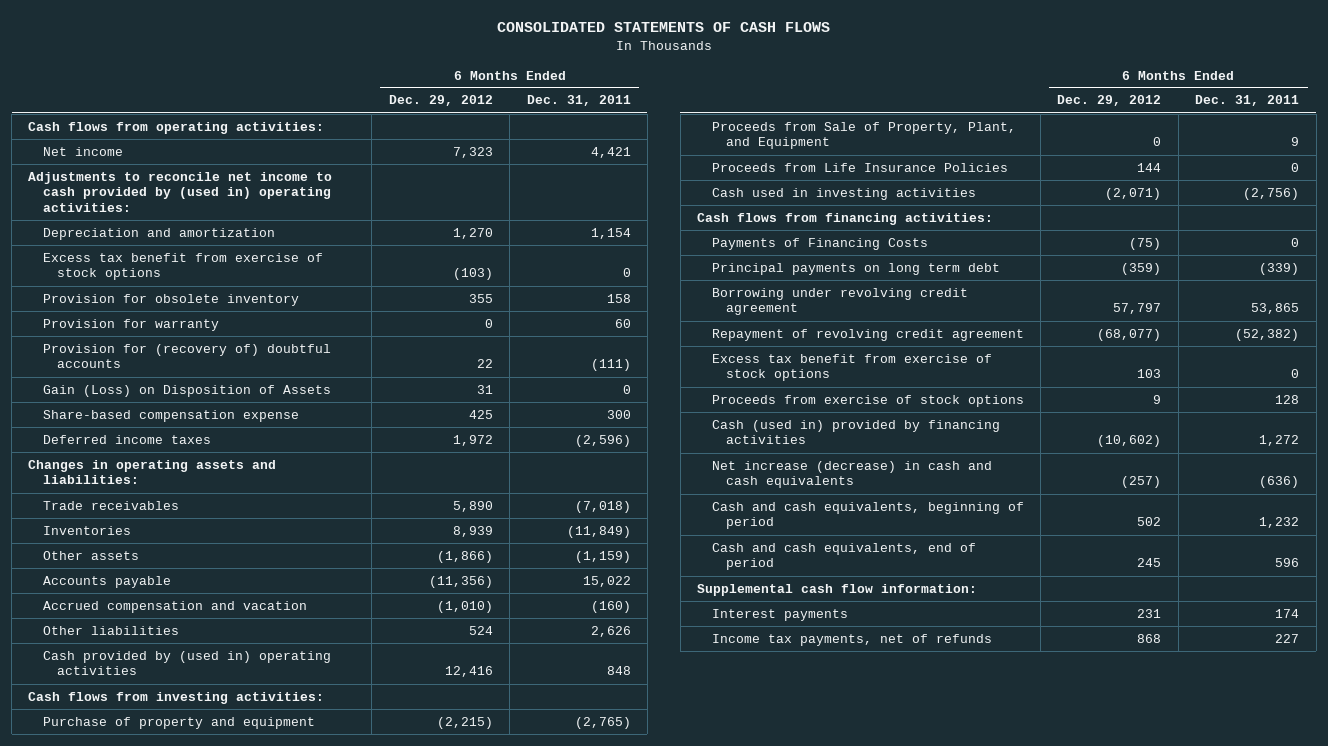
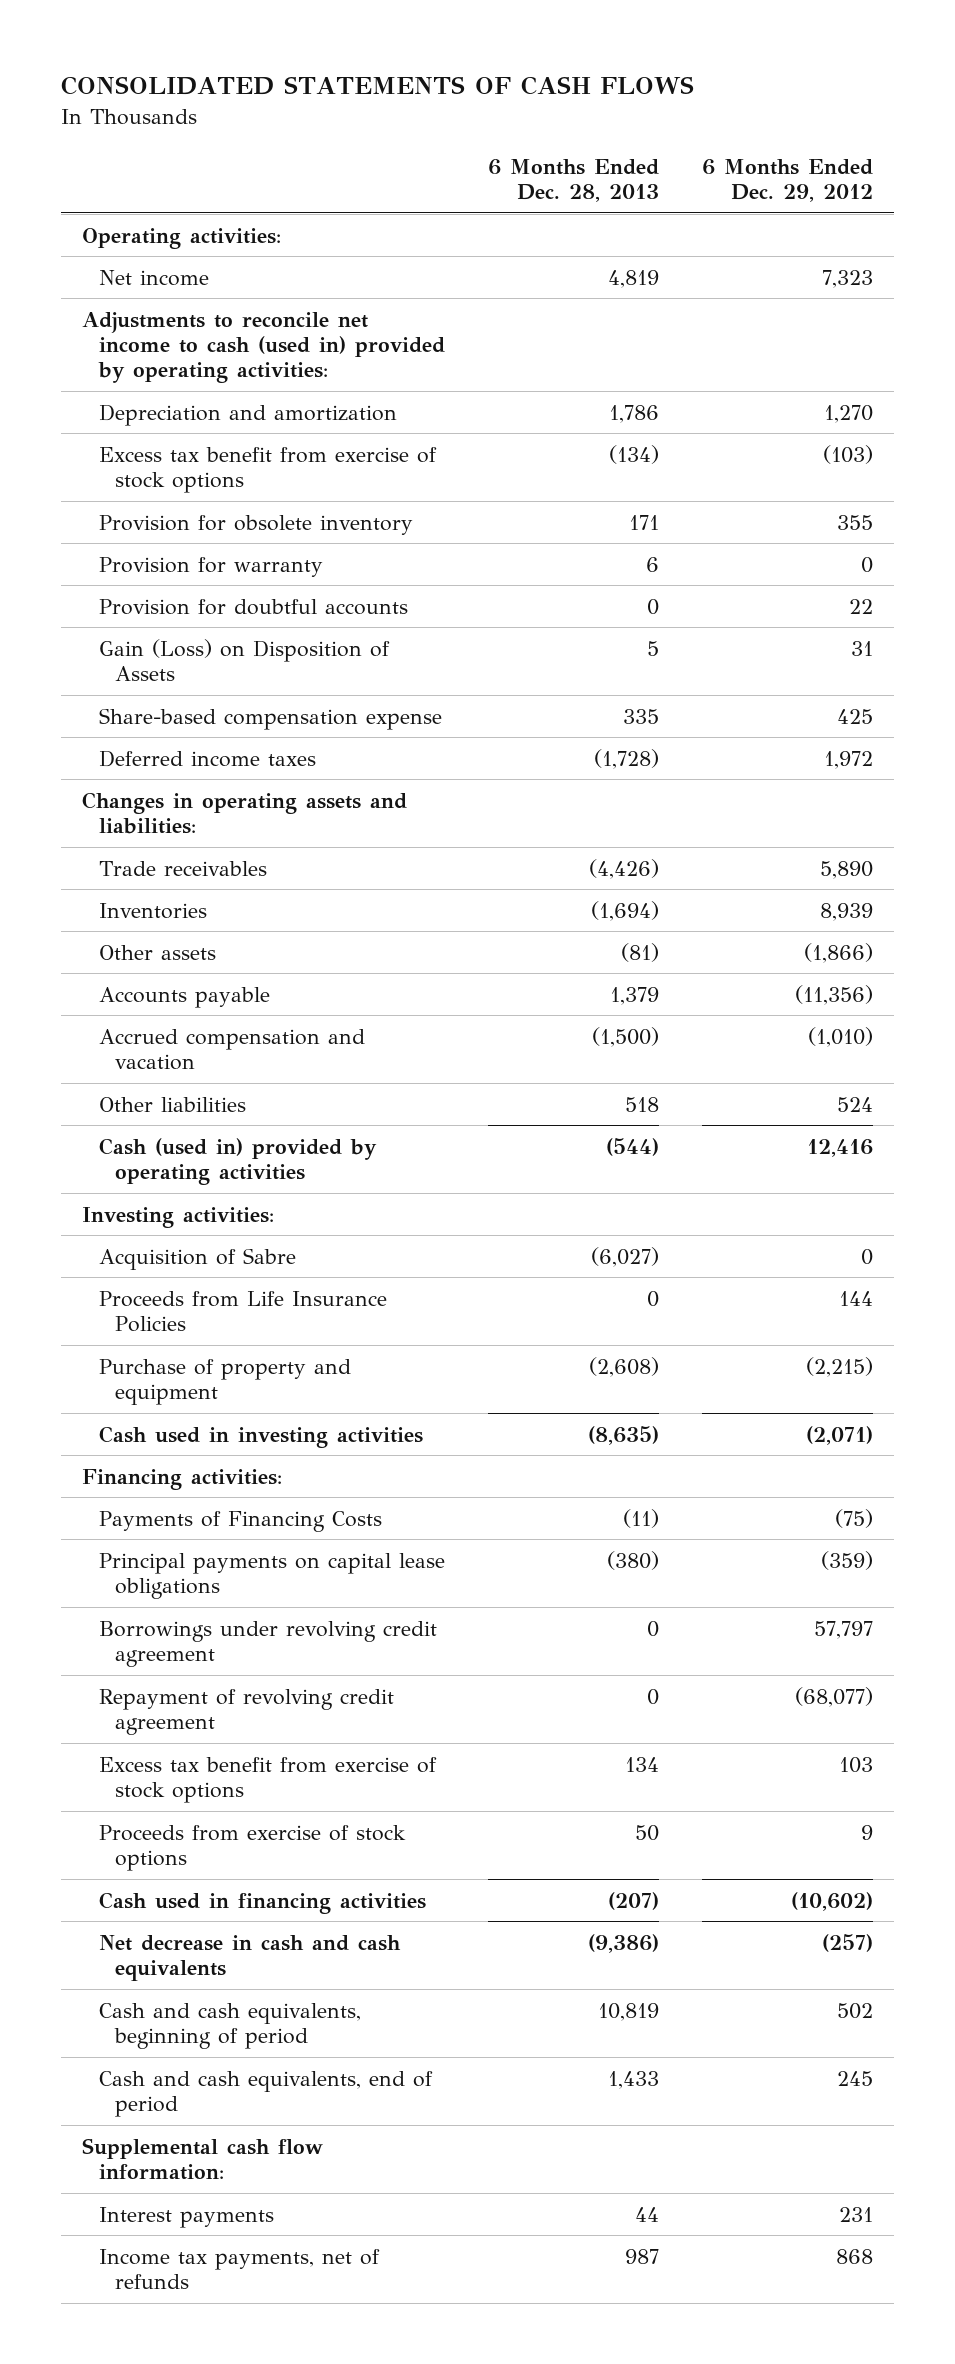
- | 6 Months Ended Dec. 29, 2012 | 6 Months Ended Dec. 31, 2011
+ | 6 Months Ended Dec. 28, 2013 | 6 Months Ended Dec. 29, 2012
- Cash flows from operating activities:
+ Operating activities:
- Adjustments to reconcile net income to cash provided by (used in) operating activities:
+ Adjustments to reconcile net income to cash (used in) provided by operating activities:
- Provision for (recovery of) doubtful accounts | 22 | (111)
+ Provision for doubtful accounts | 0 | 22
- Cash provided by (used in) operating activities | 12,416 | 848
- Cash flows from investing activities:
- Proceeds from Sale of Property, Plant, and Equipment | 0 | 9
+ Cash (used in) provided by operating activities | (544) | 12,416
+ Investing activities:
+ Acquisition of Sabre | (6,027) | 0
moved down: Purchase of property and equipment | (2,608) | (2,215)
- Cash flows from financing activities:
+ Financing activities:
- Principal payments on long term debt | (359) | (339)
- Borrowing under revolving credit agreement | 57,797 | 53,865
+ Principal payments on capital lease obligations | (380) | (359)
+ Borrowings under revolving credit agreement | 0 | 57,797
- Cash (used in) provided by financing activities | (10,602) | 1,272
- Net increase (decrease) in cash and cash equivalents | (257) | (636)
+ Cash used in financing activities | (207) | (10,602)
+ Net decrease in cash and cash equivalents | (9,386) | (257)

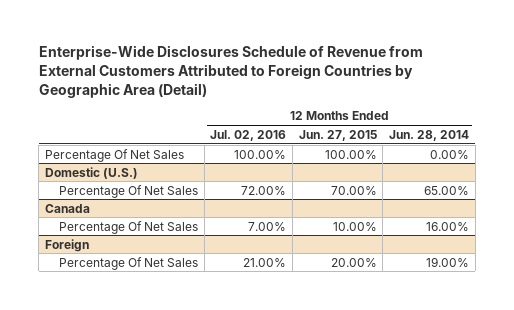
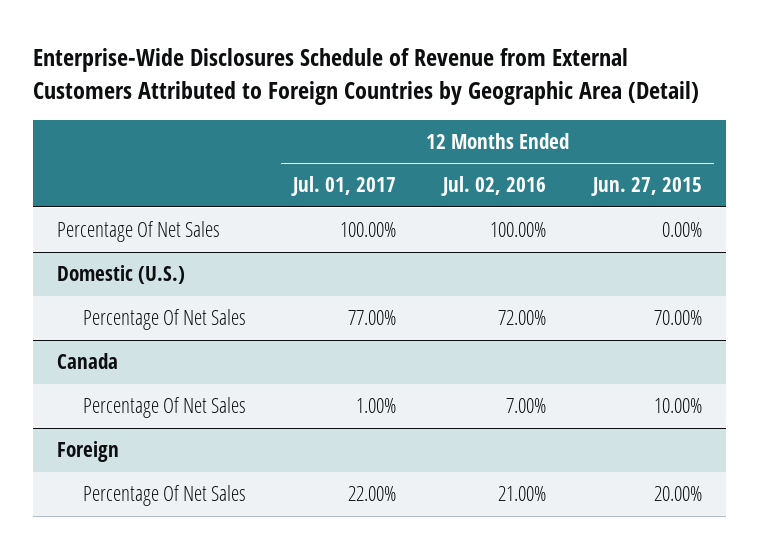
- | 12 Months Ended Jul. 02, 2016 | 12 Months Ended Jun. 27, 2015 | 12 Months Ended Jun. 28, 2014
+ | 12 Months Ended Jul. 01, 2017 | 12 Months Ended Jul. 02, 2016 | 12 Months Ended Jun. 27, 2015
- Percentage Of Net Sales | 100.00% | 100.00% | 0.00%
+ Percentage Of Net Sales | 100.00% | 100.00% | 0.00%

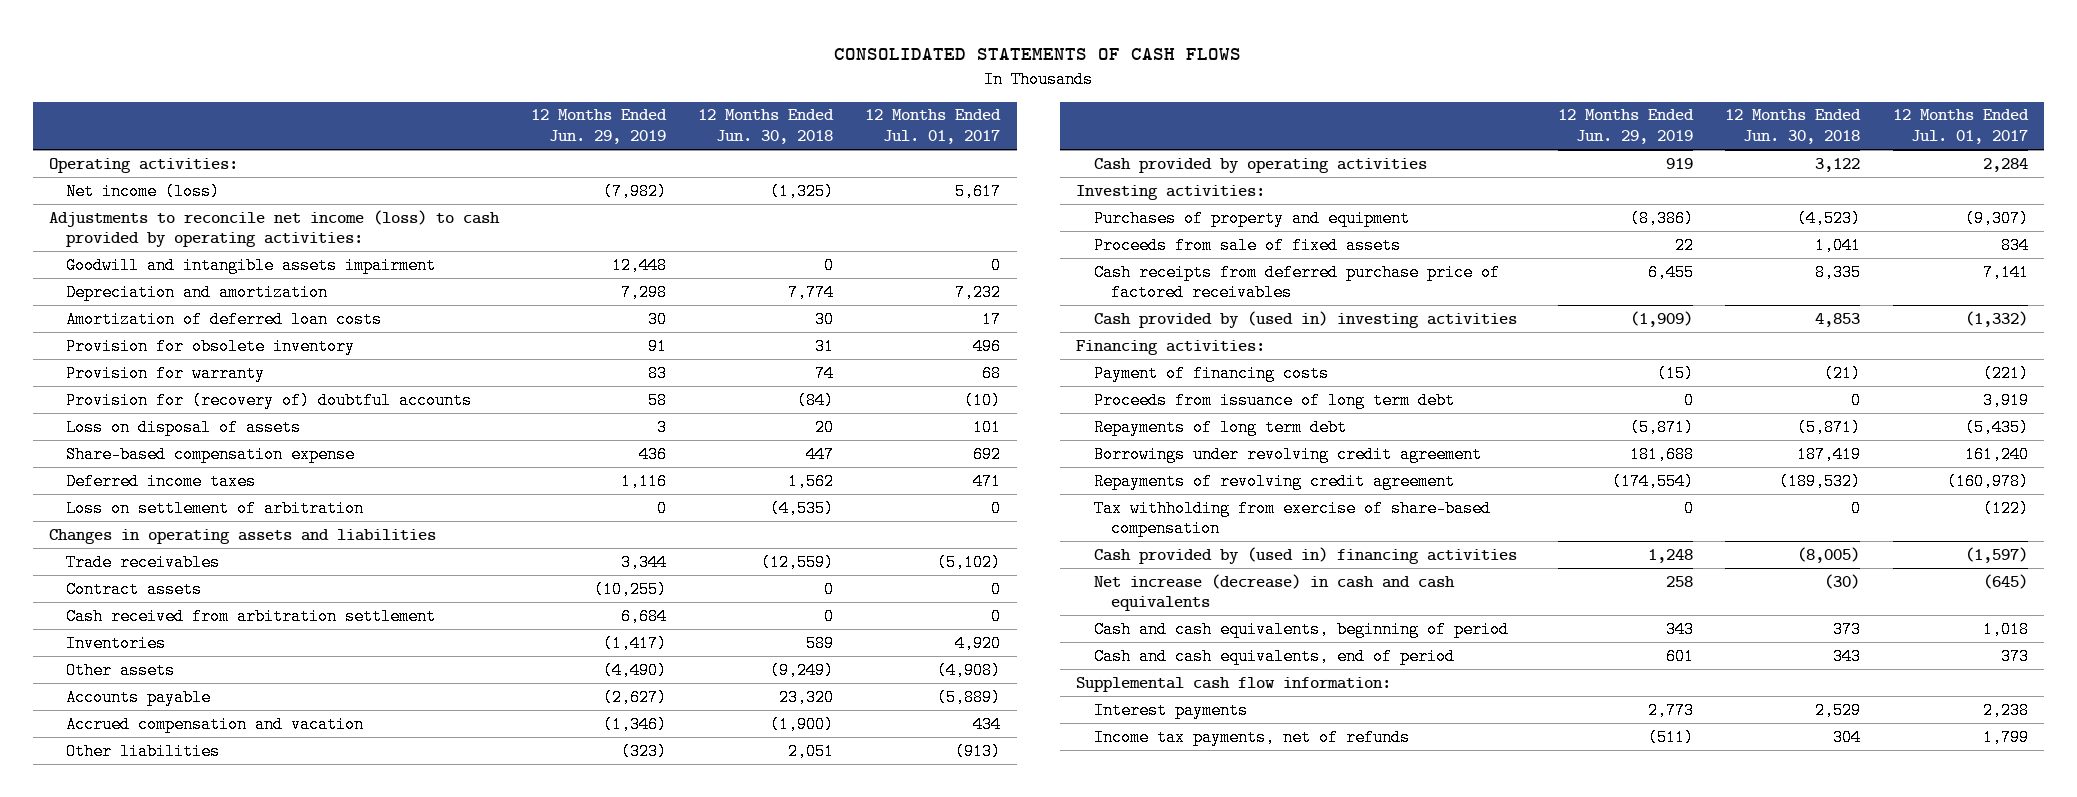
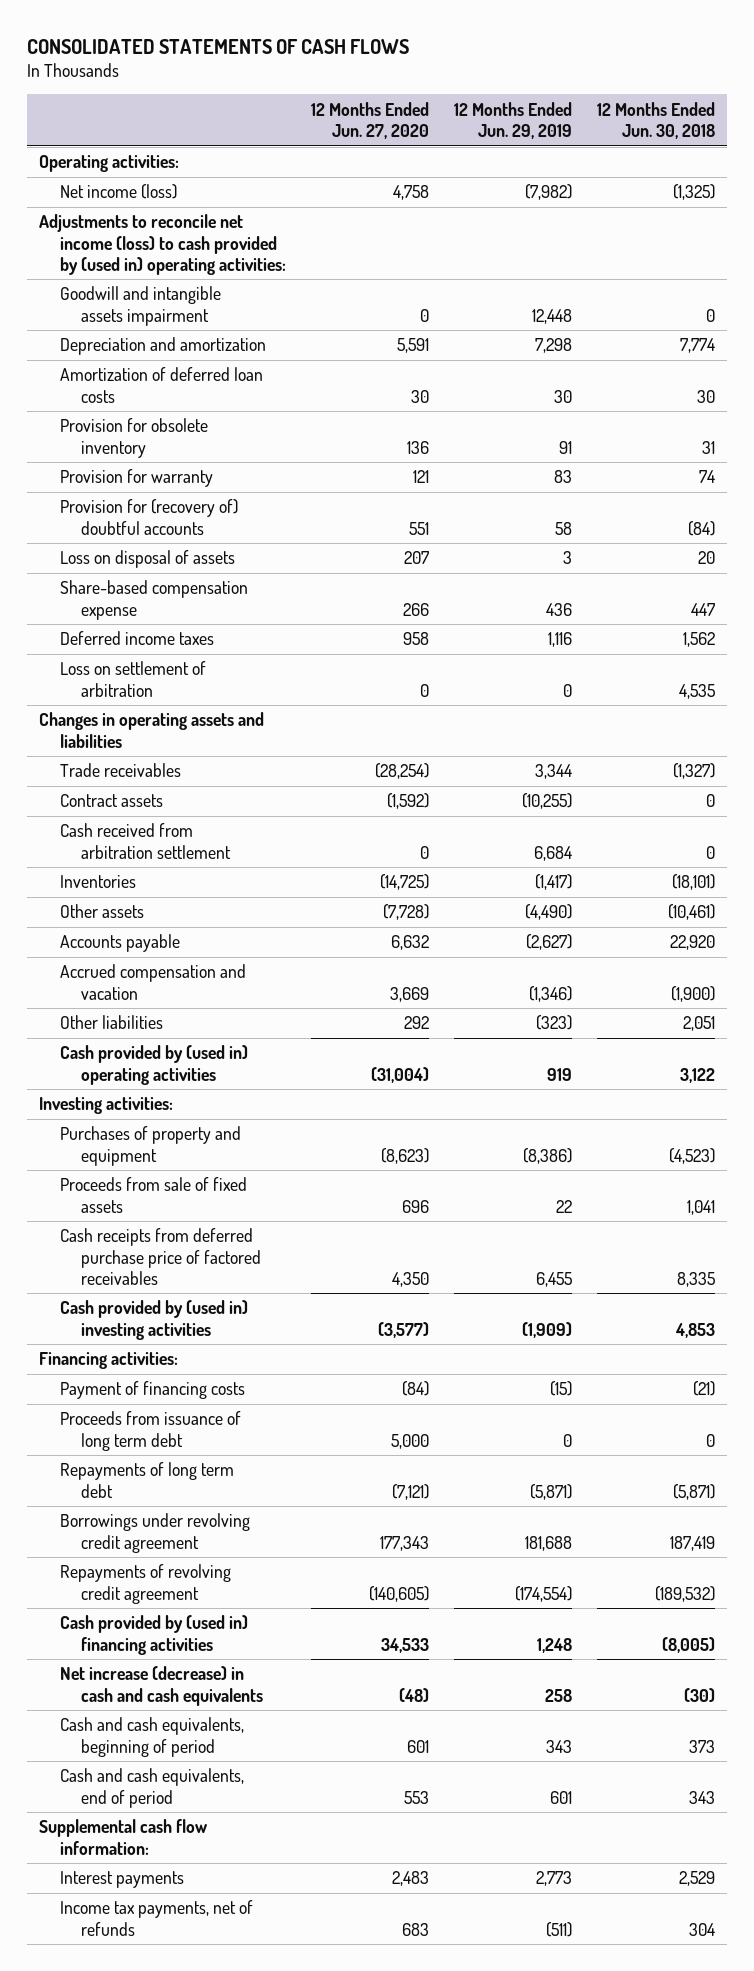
- | 12 Months Ended Jun. 29, 2019 | 12 Months Ended Jun. 30, 2018 | 12 Months Ended Jul. 01, 2017
+ | 12 Months Ended Jun. 27, 2020 | 12 Months Ended Jun. 29, 2019 | 12 Months Ended Jun. 30, 2018
- Adjustments to reconcile net income (loss) to cash provided by operating activities:
+ Adjustments to reconcile net income (loss) to cash provided by (used in) operating activities:
- Loss on settlement of arbitration | 0 | (4,535) | 0
+ Loss on settlement of arbitration | 0 | 0 | 4,535
- Trade receivables | 3,344 | (12,559) | (5,102)
+ Trade receivables | (28,254) | 3,344 | (1,327)
- Inventories | (1,417) | 589 | 4,920
- Other assets | (4,490) | (9,249) | (4,908)
- Accounts payable | (2,627) | 23,320 | (5,889)
+ Inventories | (14,725) | (1,417) | (18,101)
+ Other assets | (7,728) | (4,490) | (10,461)
+ Accounts payable | 6,632 | (2,627) | 22,920
- Cash provided by operating activities | 919 | 3,122 | 2,284
+ Cash provided by (used in) operating activities | (31,004) | 919 | 3,122
- Tax withholding from exercise of share-based compensation | 0 | 0 | (122)

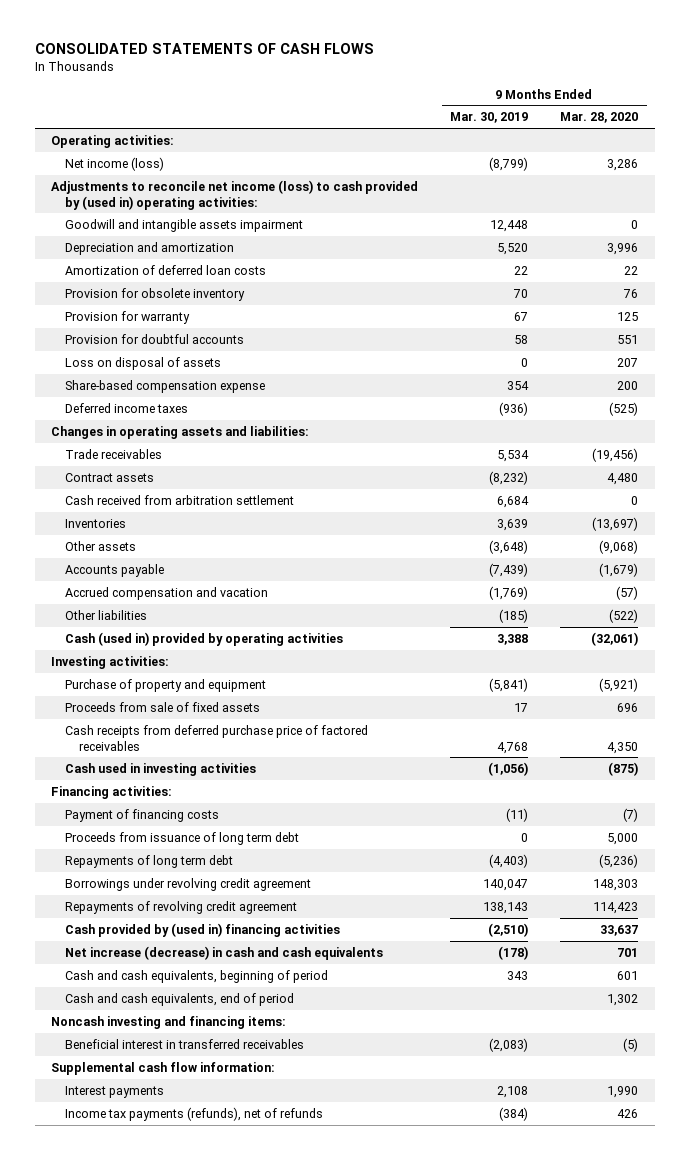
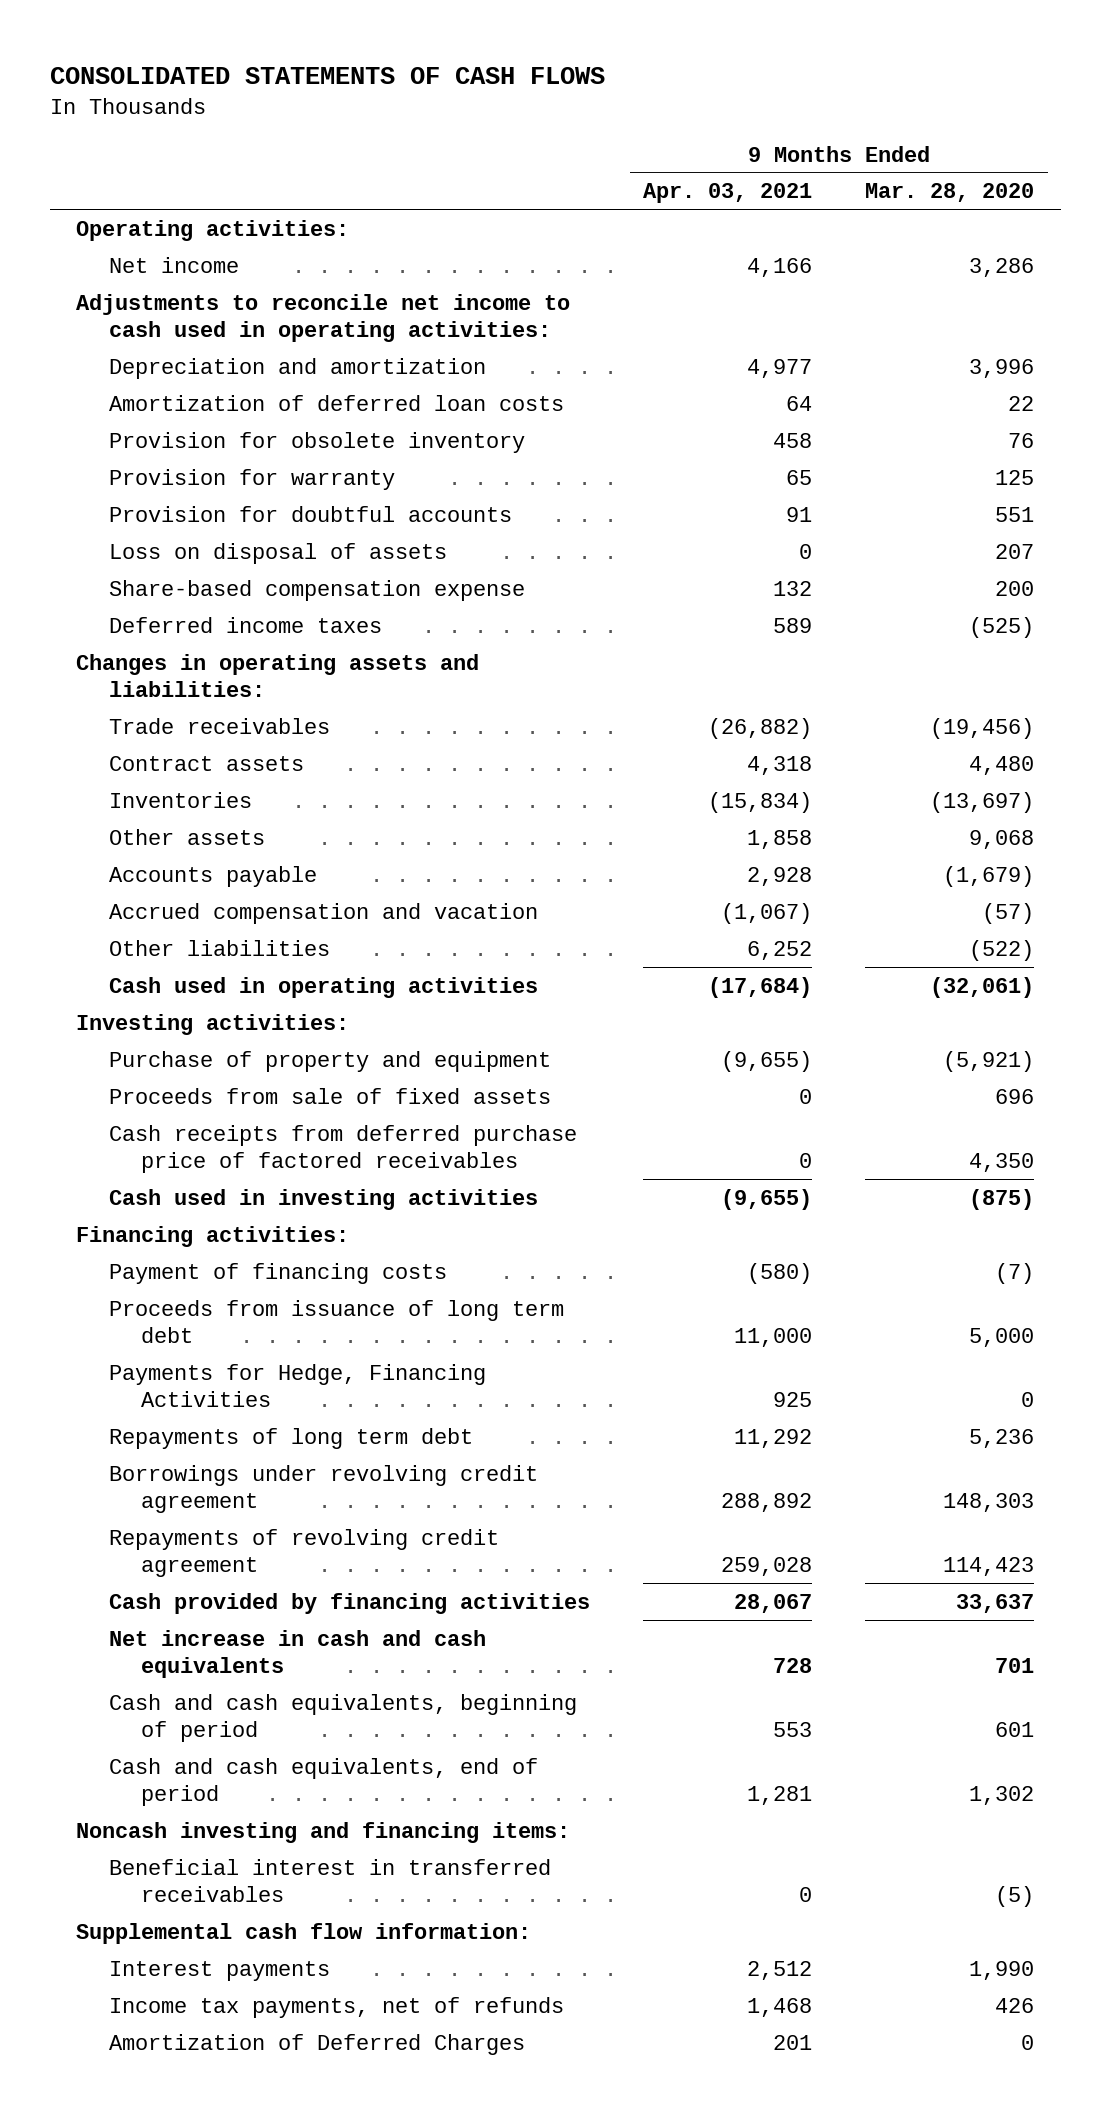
- | 9 Months Ended Mar. 30, 2019 | 9 Months Ended Mar. 28, 2020
+ | 9 Months Ended Apr. 03, 2021 | 9 Months Ended Mar. 28, 2020
- Net income (loss) | (8,799) | 3,286
- Adjustments to reconcile net income (loss) to cash provided by (used in) operating activities:
- Goodwill and intangible assets impairment | 12,448 | 0
+ Net income | 4,166 | 3,286
+ Adjustments to reconcile net income to cash used in operating activities:
- Cash received from arbitration settlement | 6,684 | 0
- Other assets | (3,648) | (9,068)
+ Other assets | 1,858 | 9,068
- Cash (used in) provided by operating activities | 3,388 | (32,061)
+ Cash used in operating activities | (17,684) | (32,061)
- Repayments of long term debt | (4,403) | (5,236)
+ Payments for Hedge, Financing Activities | 925 | 0
+ Repayments of long term debt | 11,292 | 5,236
- Cash provided by (used in) financing activities | (2,510) | 33,637
- Net increase (decrease) in cash and cash equivalents | (178) | 701
+ Cash provided by financing activities | 28,067 | 33,637
+ Net increase in cash and cash equivalents | 728 | 701
- Income tax payments (refunds), net of refunds | (384) | 426
+ Income tax payments, net of refunds | 1,468 | 426
+ Amortization of Deferred Charges | 201 | 0

